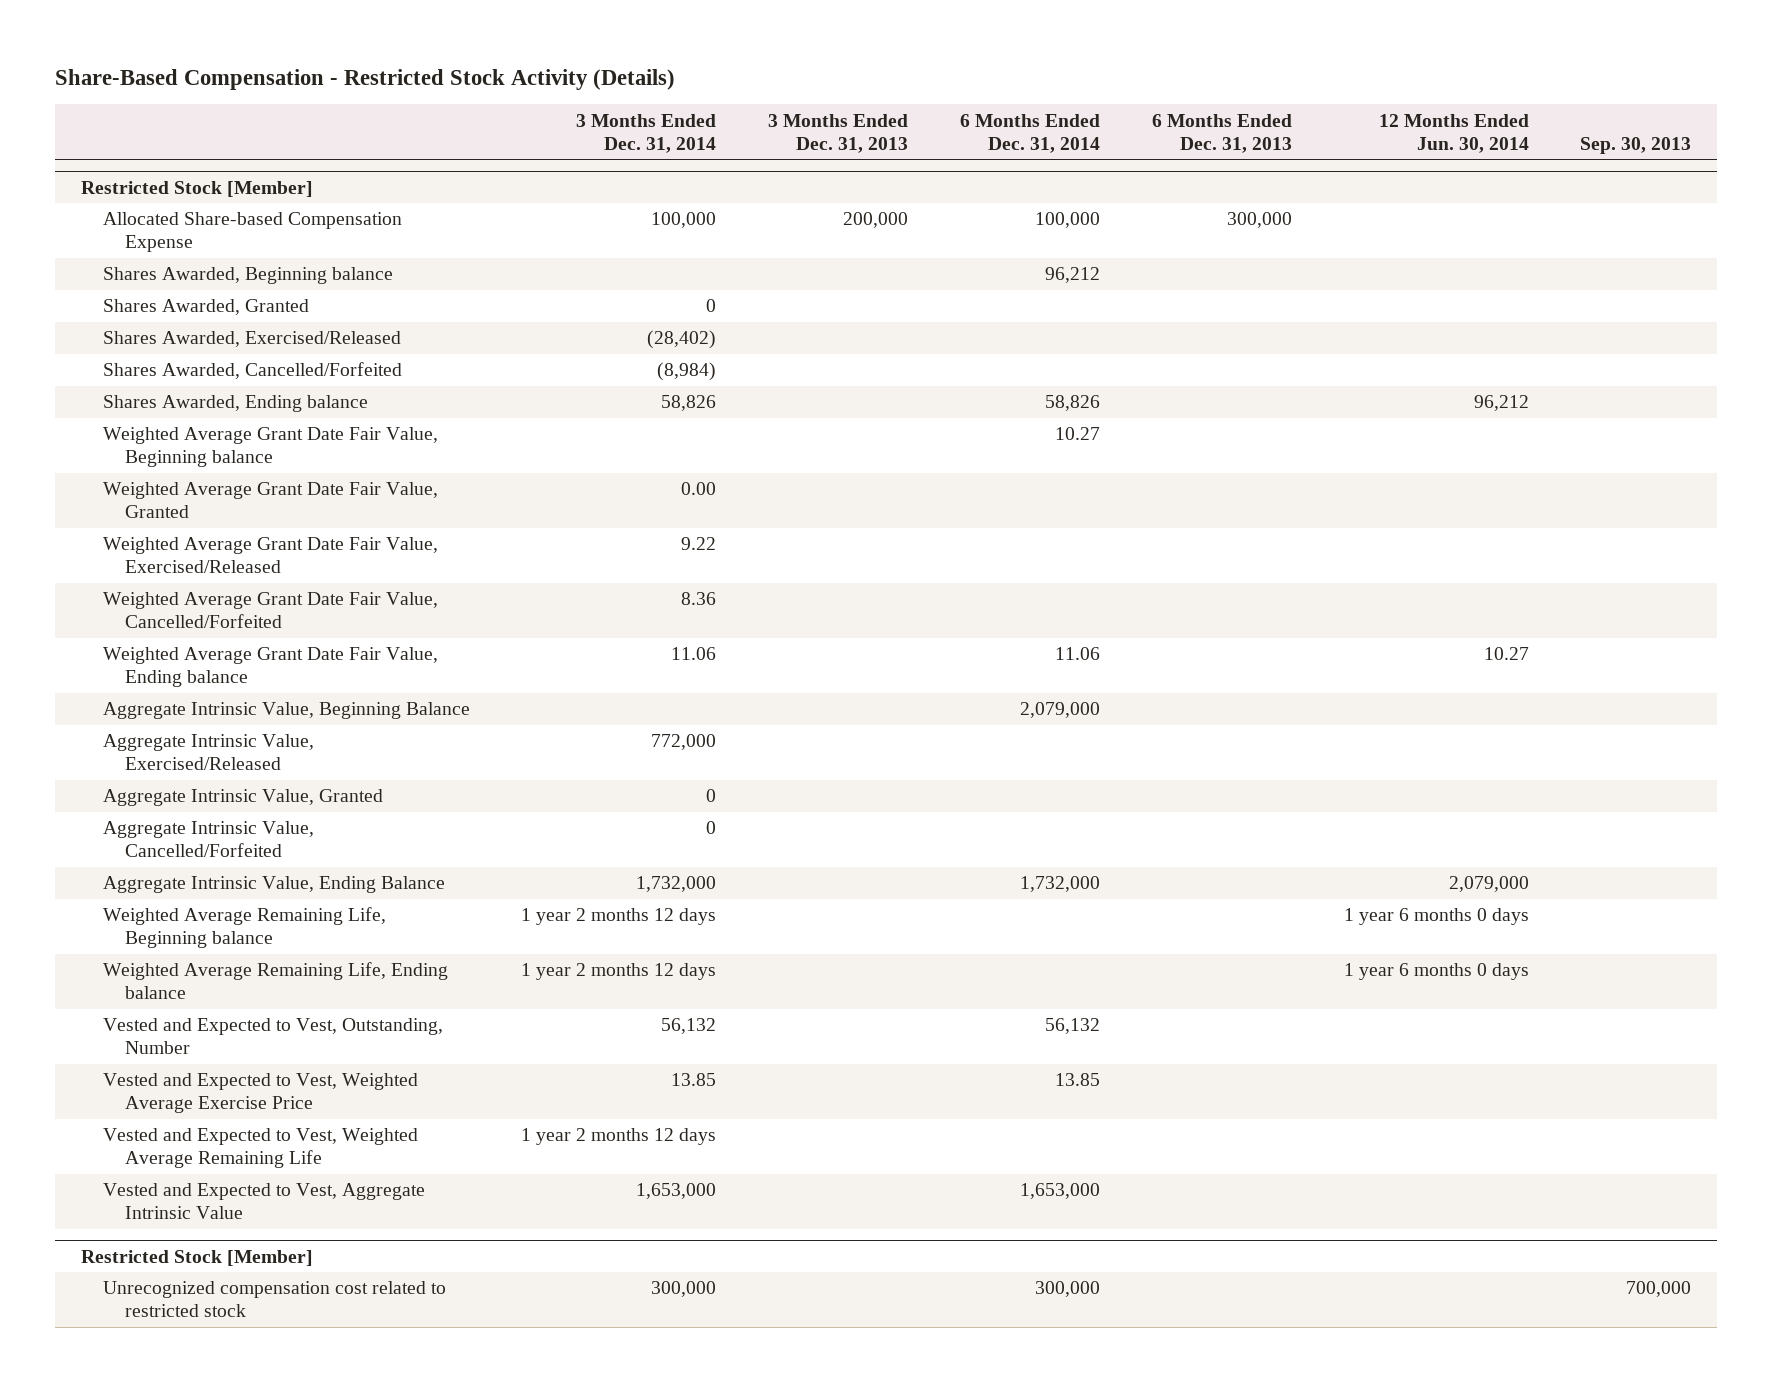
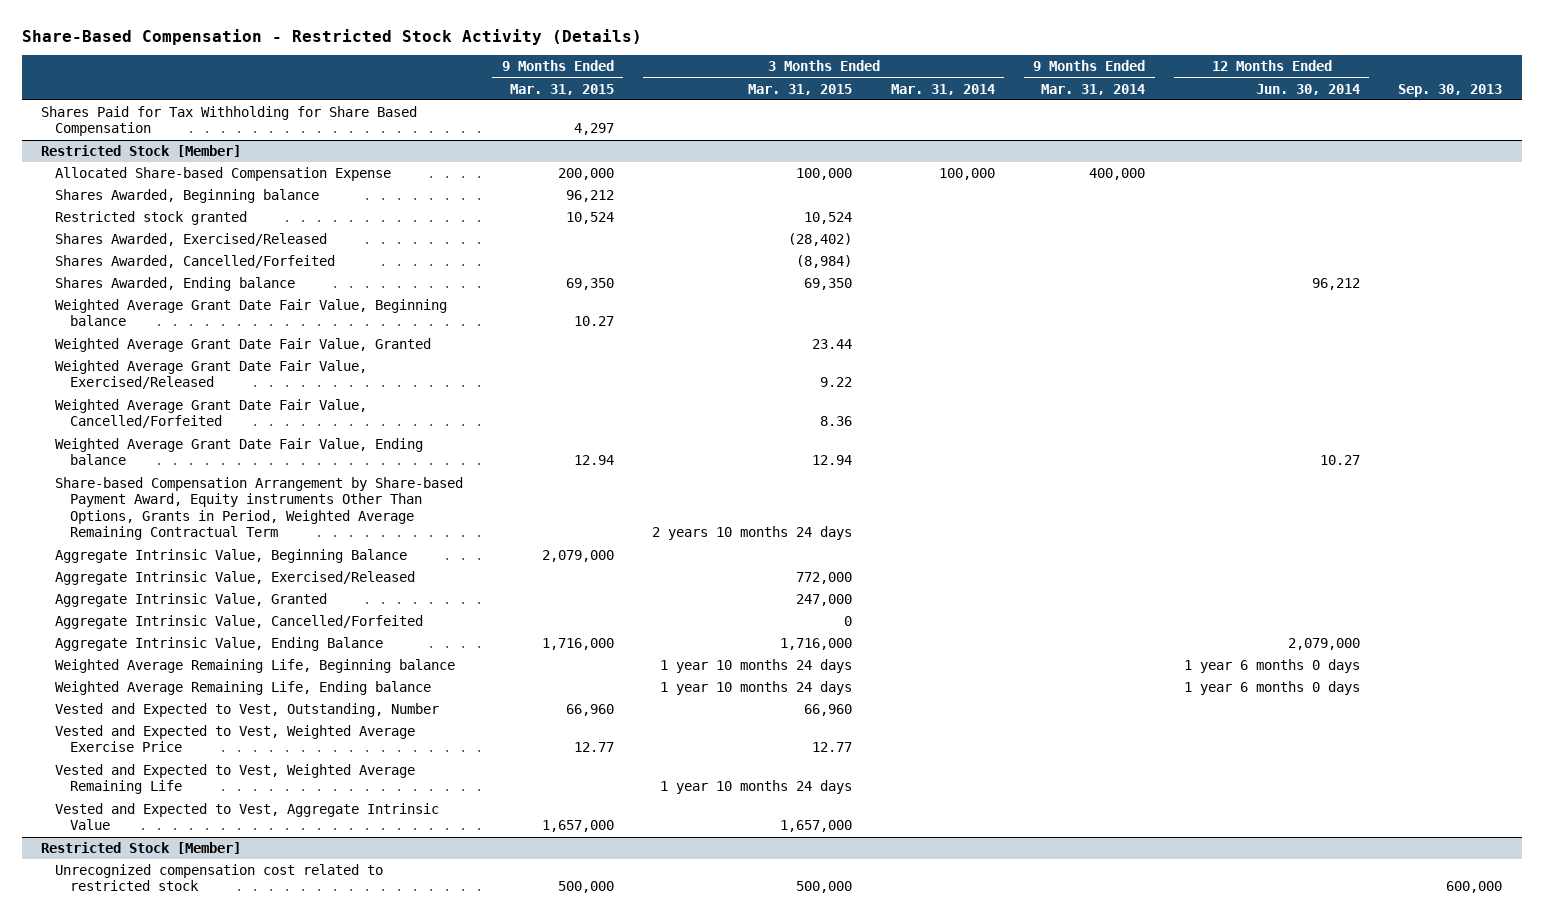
- | 3 Months Ended Dec. 31, 2014 | 3 Months Ended Dec. 31, 2013 | 6 Months Ended Dec. 31, 2014 | 6 Months Ended Dec. 31, 2013 | 12 Months Ended Jun. 30, 2014 | Sep. 30, 2013
+ | 9 Months Ended Mar. 31, 2015 | 3 Months Ended Mar. 31, 2015 | 3 Months Ended Mar. 31, 2014 | 9 Months Ended Mar. 31, 2014 | 12 Months Ended Jun. 30, 2014 | Sep. 30, 2013
+ Shares Paid for Tax Withholding for Share Based Compensation | 4,297 | | | | |
@ Restricted Stock [Member]
- Shares Awarded, Granted | 0 | | | | |
+ Restricted stock granted | 10,524 | 10,524 | | | |
+ Share-based Compensation Arrangement by Share-based Payment Award, Equity instruments Other Than Options, Grants in Period, Weighted Average Remaining Contractual Term | | 2 years 10 months 24 days | | | |
- Unrecognized compensation cost related to restricted stock | 300,000 | | 300,000 | | | 700,000
+ Unrecognized compensation cost related to restricted stock | 500,000 | 500,000 | | | | 600,000

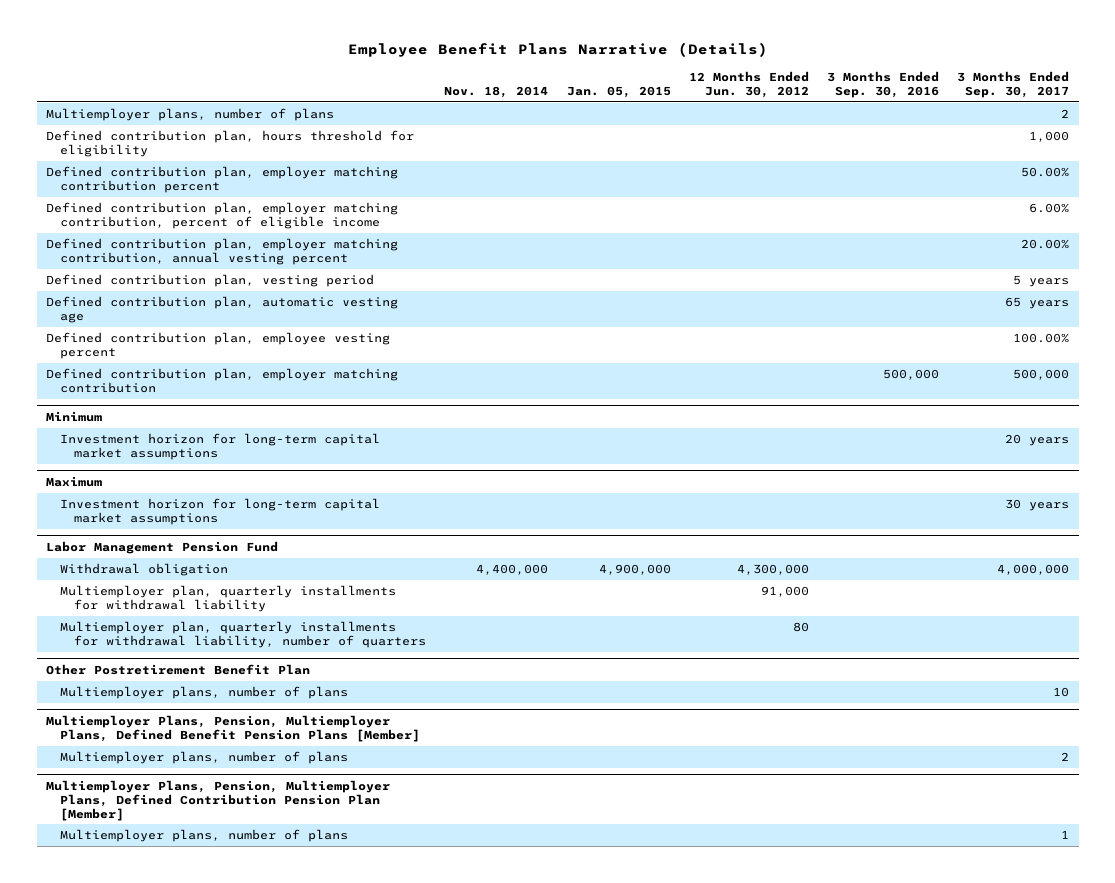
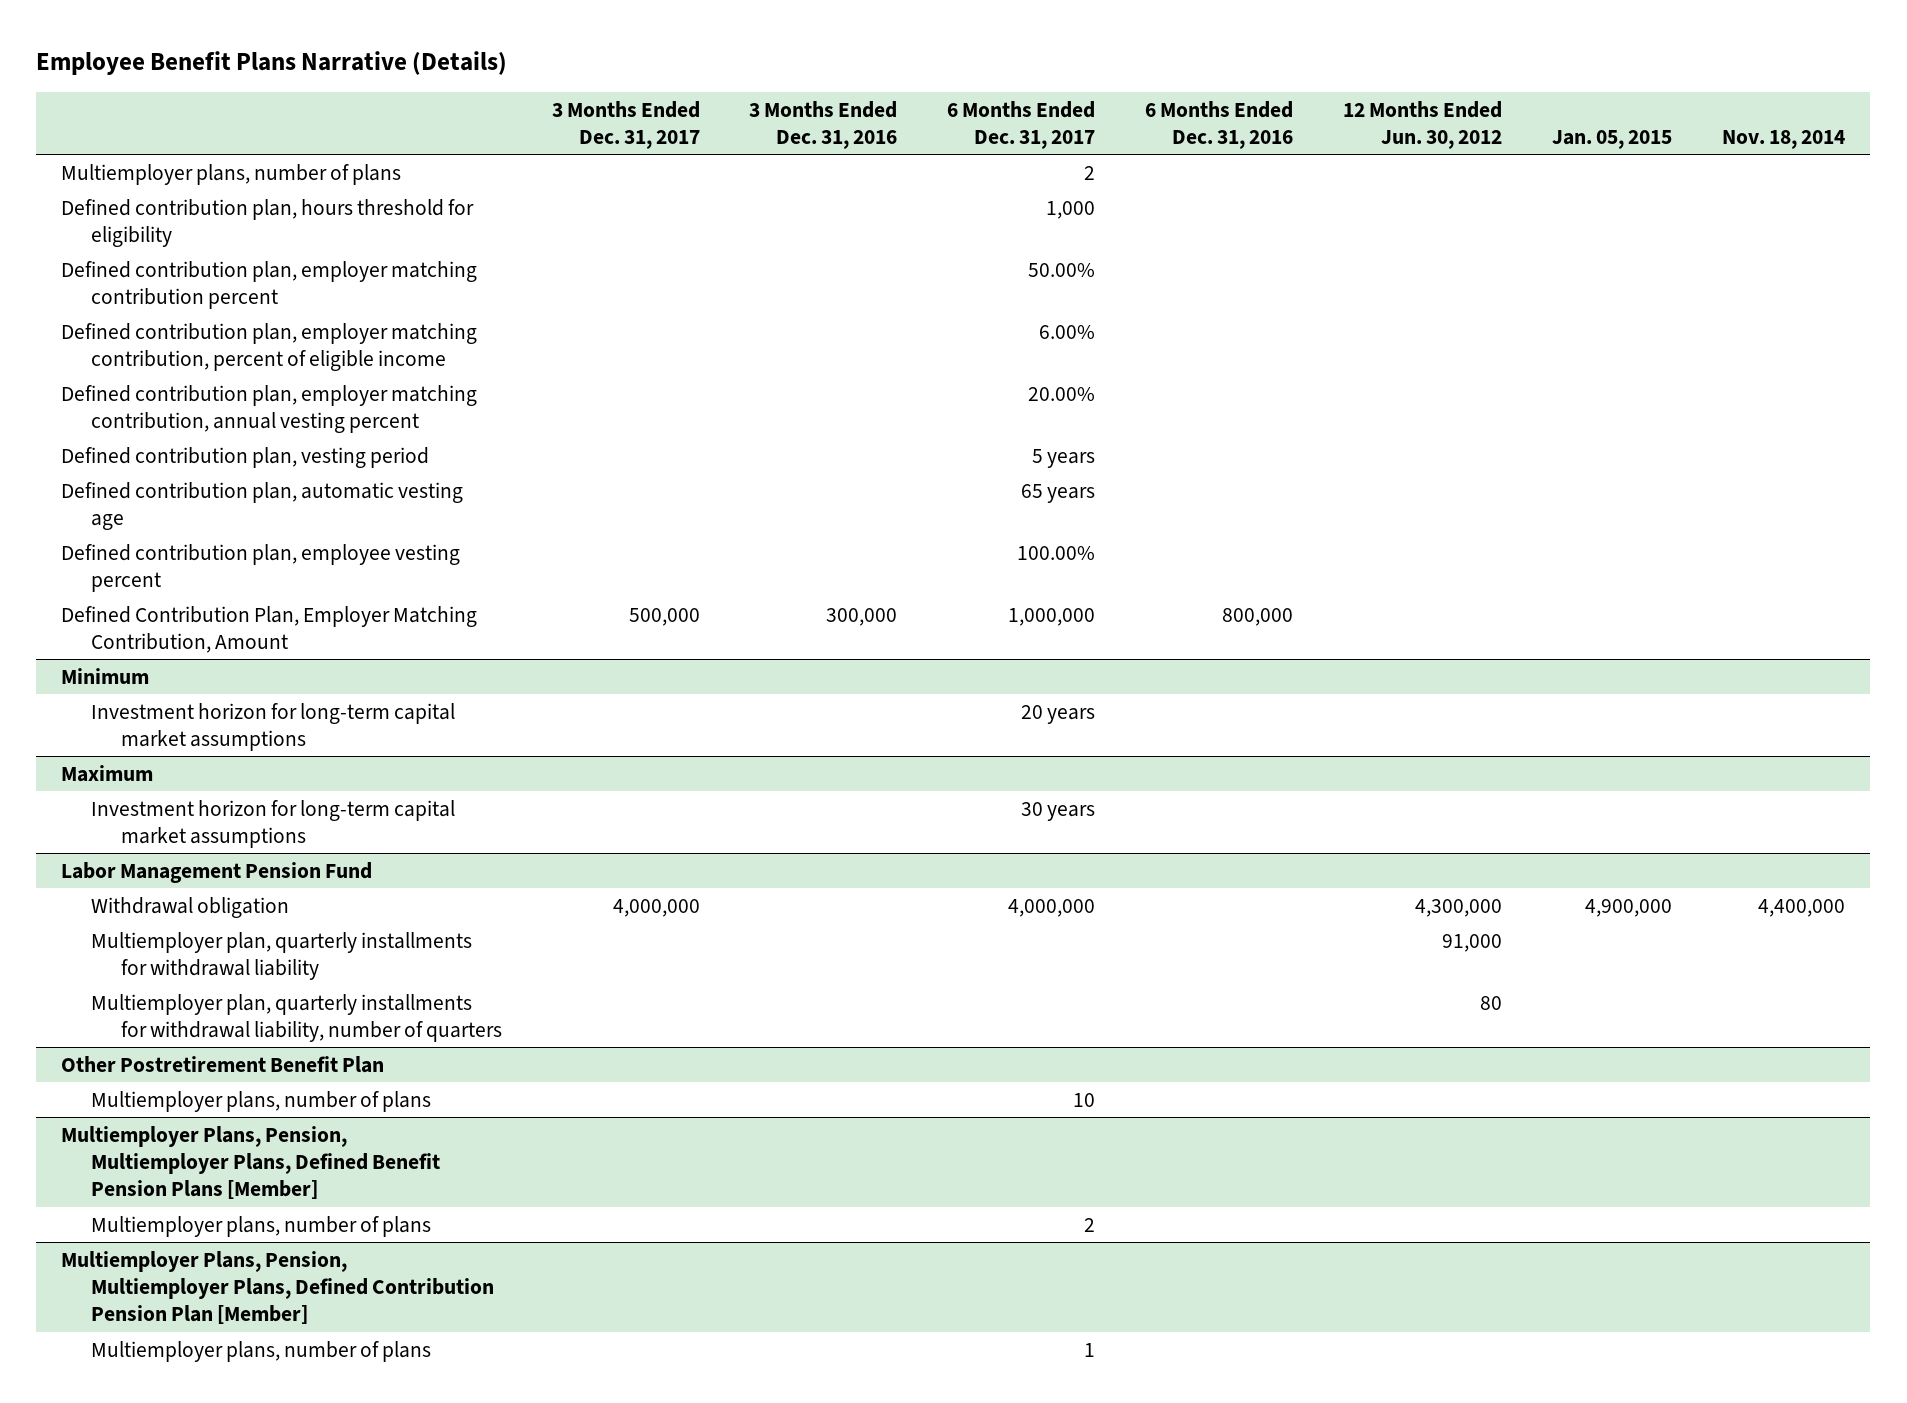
- | Nov. 18, 2014 | Jan. 05, 2015 | 12 Months Ended Jun. 30, 2012 | 3 Months Ended Sep. 30, 2016 | 3 Months Ended Sep. 30, 2017
+ | 3 Months Ended Dec. 31, 2017 | 3 Months Ended Dec. 31, 2016 | 6 Months Ended Dec. 31, 2017 | 6 Months Ended Dec. 31, 2016 | 12 Months Ended Jun. 30, 2012 | Jan. 05, 2015 | Nov. 18, 2014
- Defined contribution plan, employer matching contribution | | | | 500,000 | 500,000
+ Defined Contribution Plan, Employer Matching Contribution, Amount | 500,000 | 300,000 | 1,000,000 | 800,000 | | |

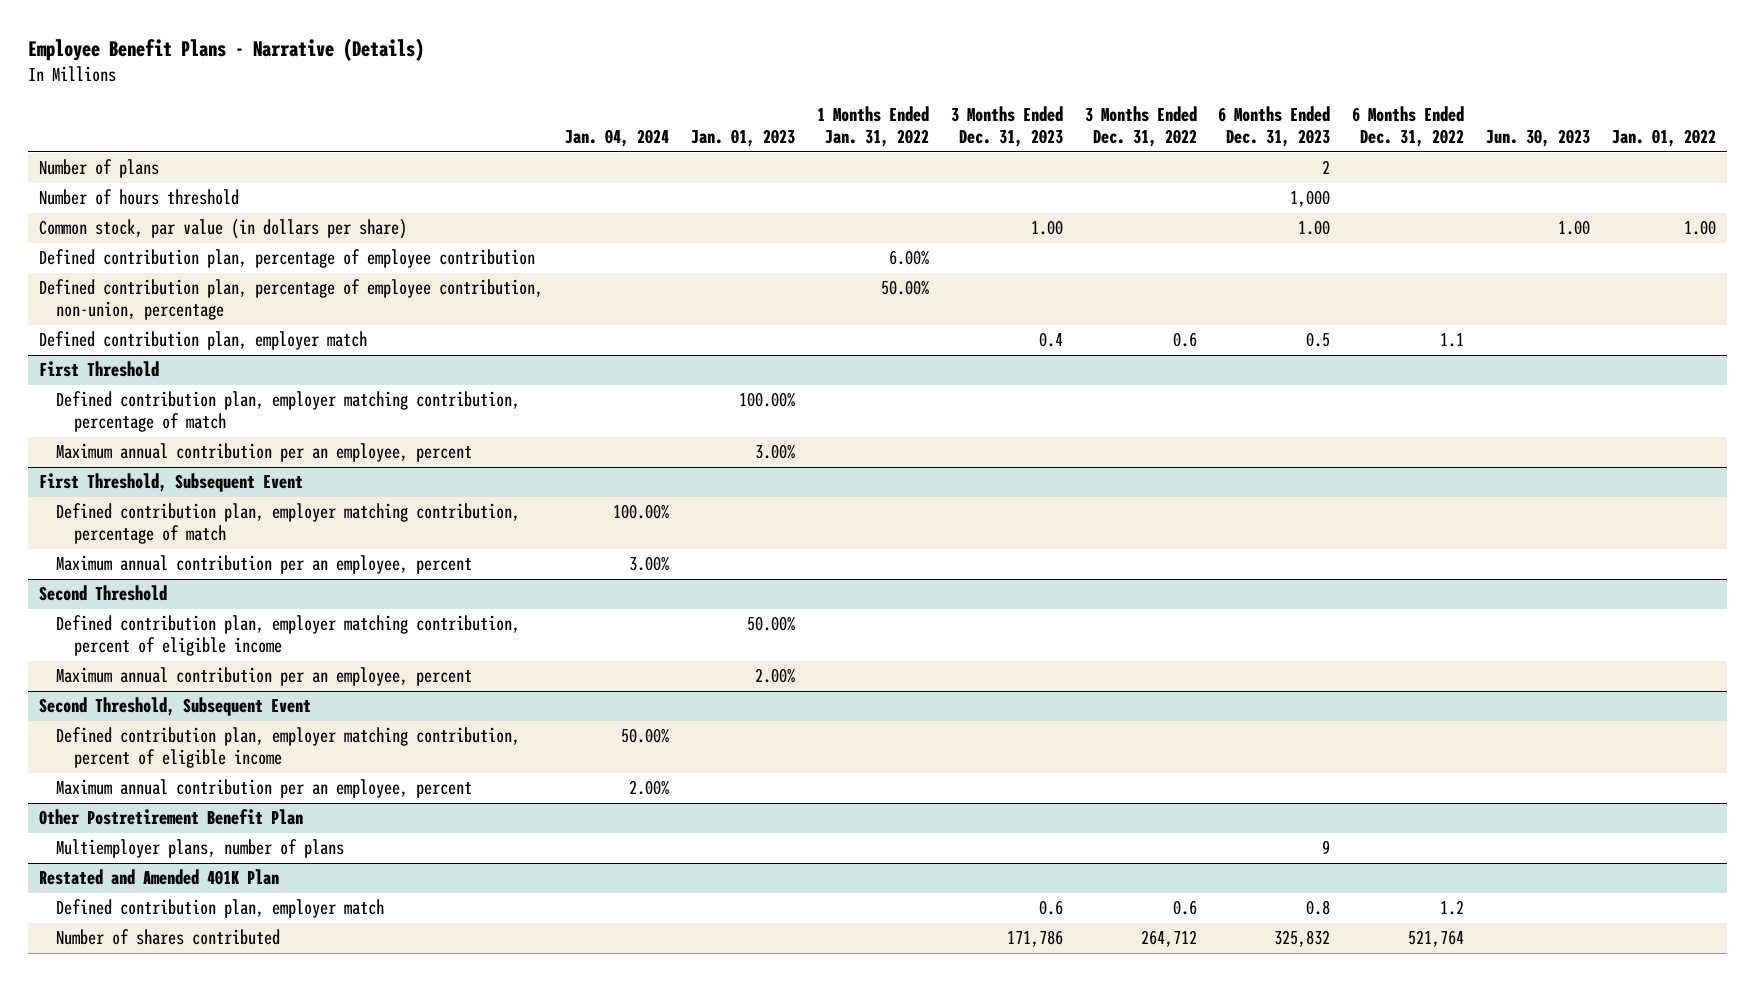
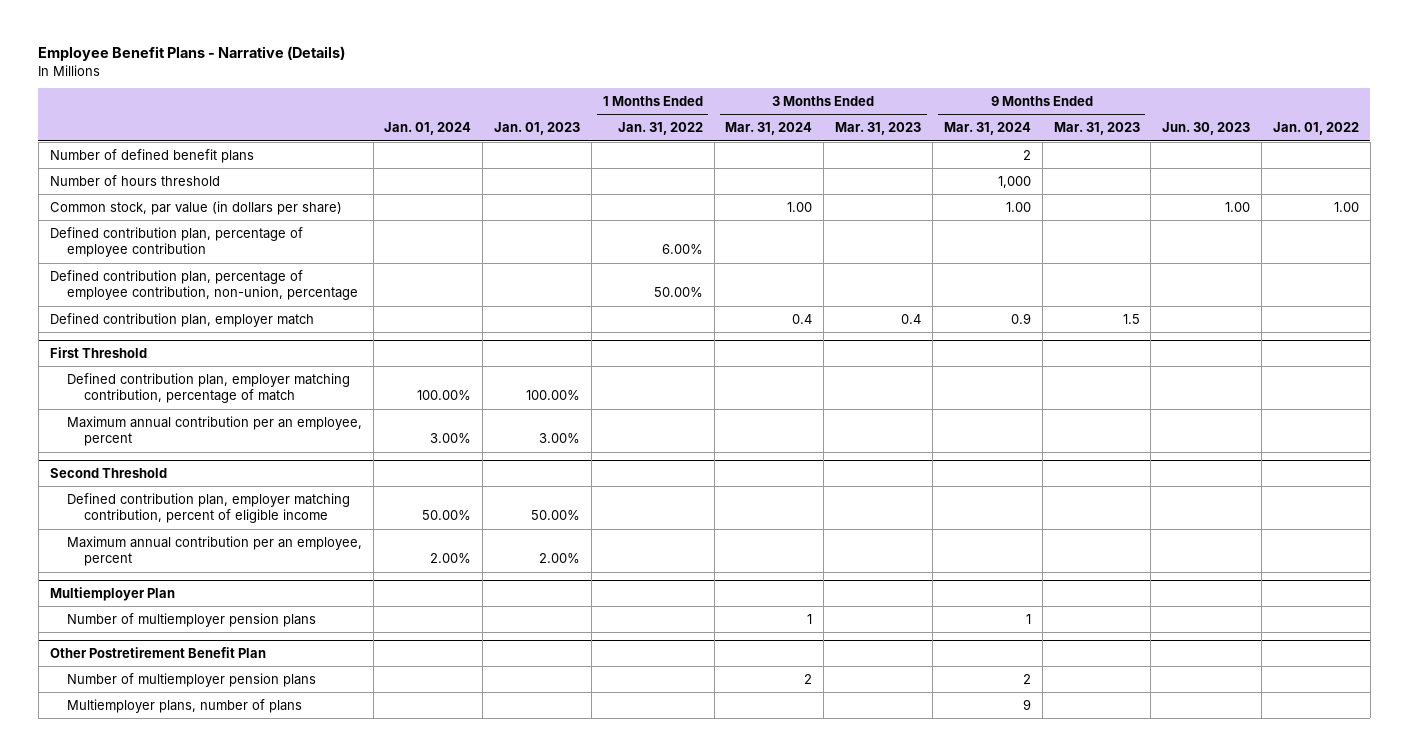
- | Jan. 04, 2024 | Jan. 01, 2023 | 1 Months Ended Jan. 31, 2022 | 3 Months Ended Dec. 31, 2023 | 3 Months Ended Dec. 31, 2022 | 6 Months Ended Dec. 31, 2023 | 6 Months Ended Dec. 31, 2022 | Jun. 30, 2023 | Jan. 01, 2022
+ | Jan. 01, 2024 | Jan. 01, 2023 | 1 Months Ended Jan. 31, 2022 | 3 Months Ended Mar. 31, 2024 | 3 Months Ended Mar. 31, 2023 | 9 Months Ended Mar. 31, 2024 | 9 Months Ended Mar. 31, 2023 | Jun. 30, 2023 | Jan. 01, 2022
- Number of plans | | | | | | 2 | | |
+ Number of defined benefit plans | | | | | | 2 | | |
- First Threshold, Subsequent Event
- Defined contribution plan, employer matching contribution, percentage of match | 100.00% | | | | | | | |
- Maximum annual contribution per an employee, percent | 3.00% | | | | | | | |
- Second Threshold, Subsequent Event
- Defined contribution plan, employer matching contribution, percent of eligible income | 50.00% | | | | | | | |
- Maximum annual contribution per an employee, percent | 2.00% | | | | | | | |
+ Multiemployer Plan
+ Number of multiemployer pension plans | | | | 1 | | 1 | | |
@ Other Postretirement Benefit Plan
+ Number of multiemployer pension plans | | | | 2 | | 2 | | |
- Restated and Amended 401K Plan
- Defined contribution plan, employer match | | | | 0.6 | 0.6 | 0.8 | 1.2 | |
- Number of shares contributed | | | | 171,786 | 264,712 | 325,832 | 521,764 | |

